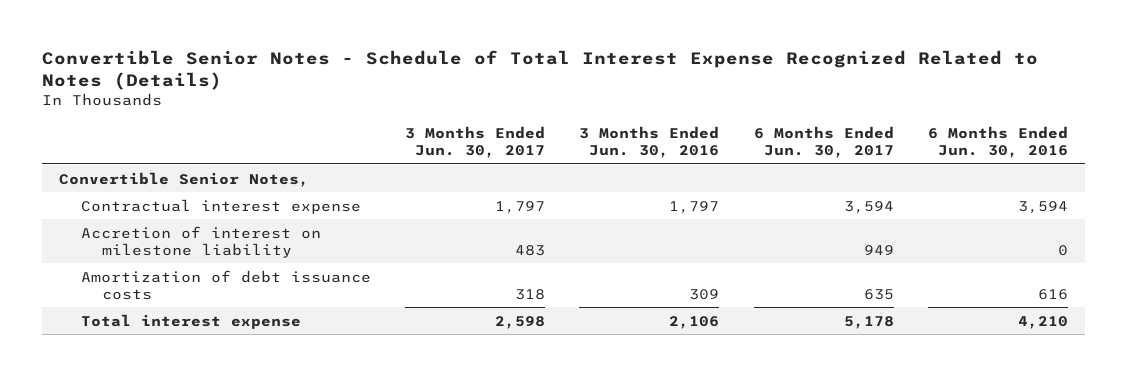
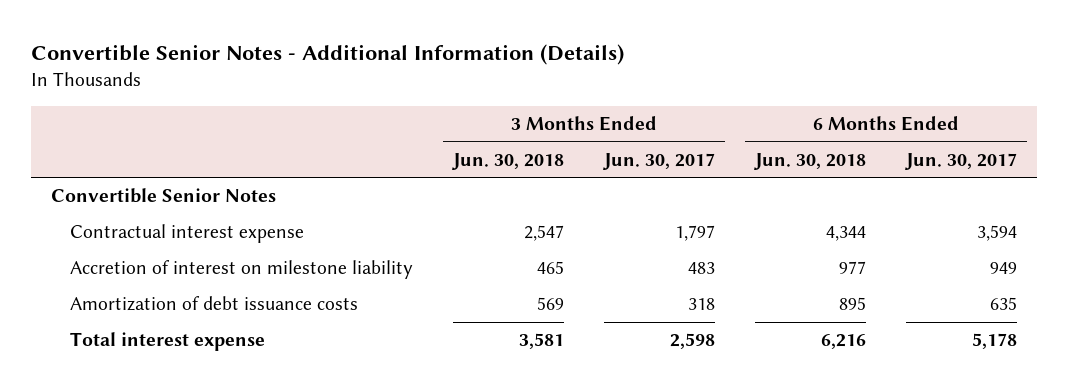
- Convertible Senior Notes - Schedule of Total Interest Expense Recognized Related to Notes (Details)
+ Convertible Senior Notes - Additional Information (Details)
- | 3 Months Ended Jun. 30, 2017 | 3 Months Ended Jun. 30, 2016 | 6 Months Ended Jun. 30, 2017 | 6 Months Ended Jun. 30, 2016
+ | 3 Months Ended Jun. 30, 2018 | 3 Months Ended Jun. 30, 2017 | 6 Months Ended Jun. 30, 2018 | 6 Months Ended Jun. 30, 2017
- Convertible Senior Notes,
+ Convertible Senior Notes

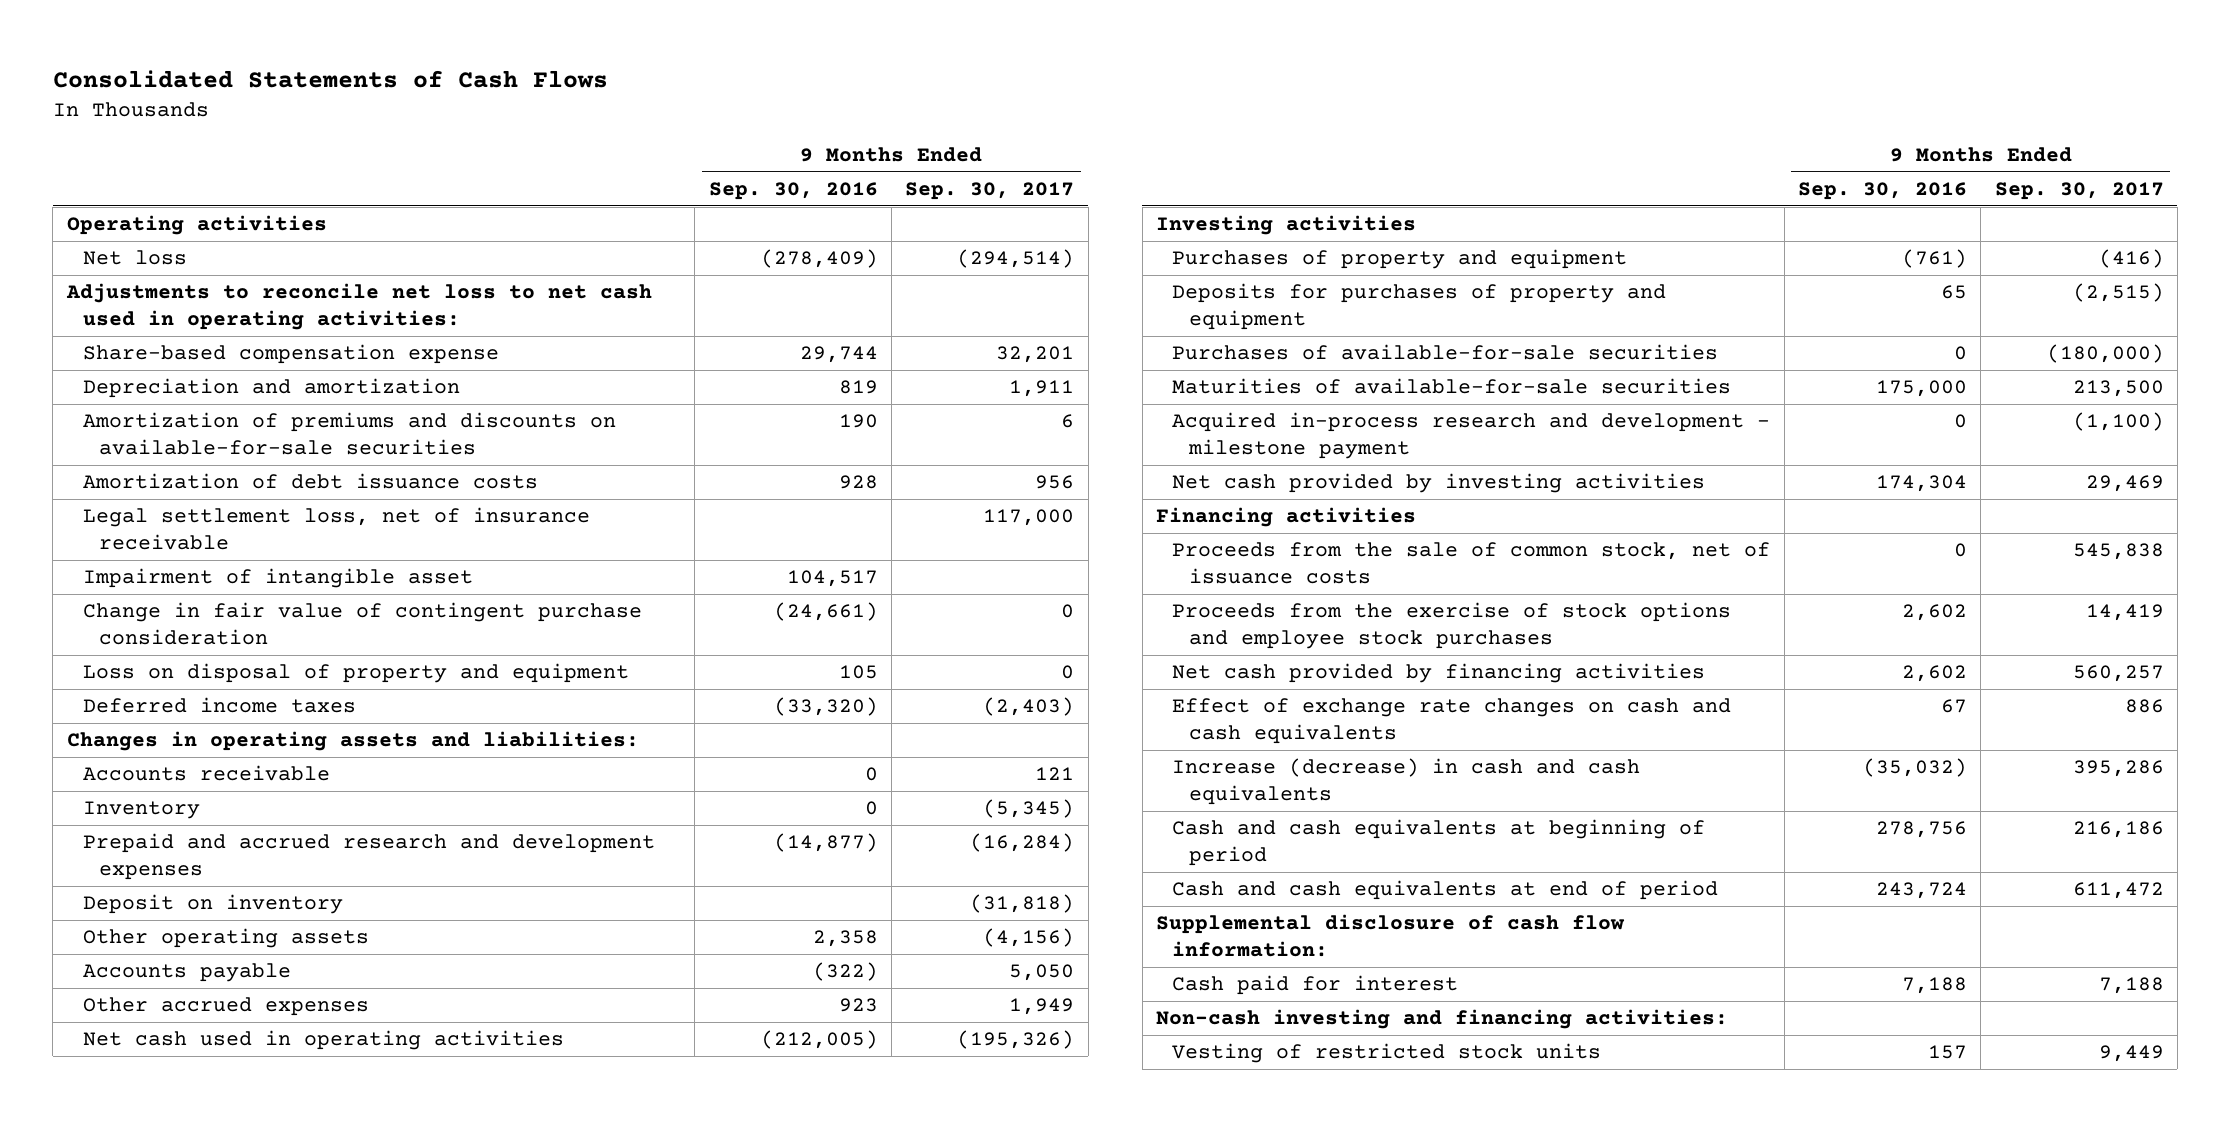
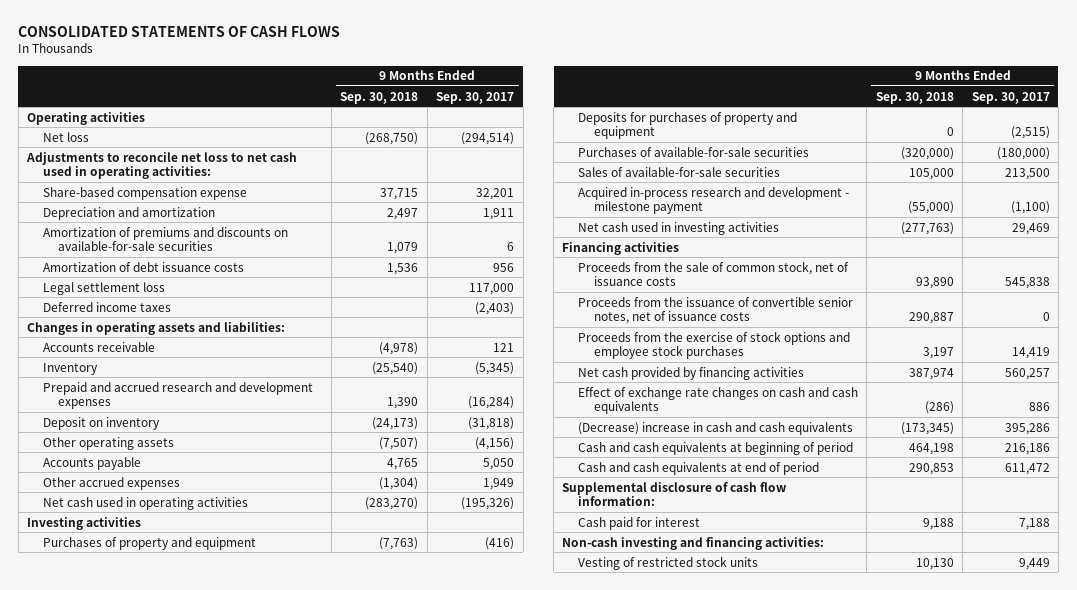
- Consolidated Statements of Cash Flows
+ CONSOLIDATED STATEMENTS OF CASH FLOWS
- | 9 Months Ended Sep. 30, 2016 | 9 Months Ended Sep. 30, 2017
+ | 9 Months Ended Sep. 30, 2018 | 9 Months Ended Sep. 30, 2017
- Legal settlement loss, net of insurance receivable | | 117,000
- Impairment of intangible asset | 104,517 |
- Change in fair value of contingent purchase consideration | (24,661) | 0
- Loss on disposal of property and equipment | 105 | 0
+ Legal settlement loss | | 117,000
- Maturities of available-for-sale securities | 175,000 | 213,500
+ Sales of available-for-sale securities | 105,000 | 213,500
- Net cash provided by investing activities | 174,304 | 29,469
+ Net cash used in investing activities | (277,763) | 29,469
+ Proceeds from the issuance of convertible senior notes, net of issuance costs | 290,887 | 0
- Increase (decrease) in cash and cash equivalents | (35,032) | 395,286
+ (Decrease) increase in cash and cash equivalents | (173,345) | 395,286

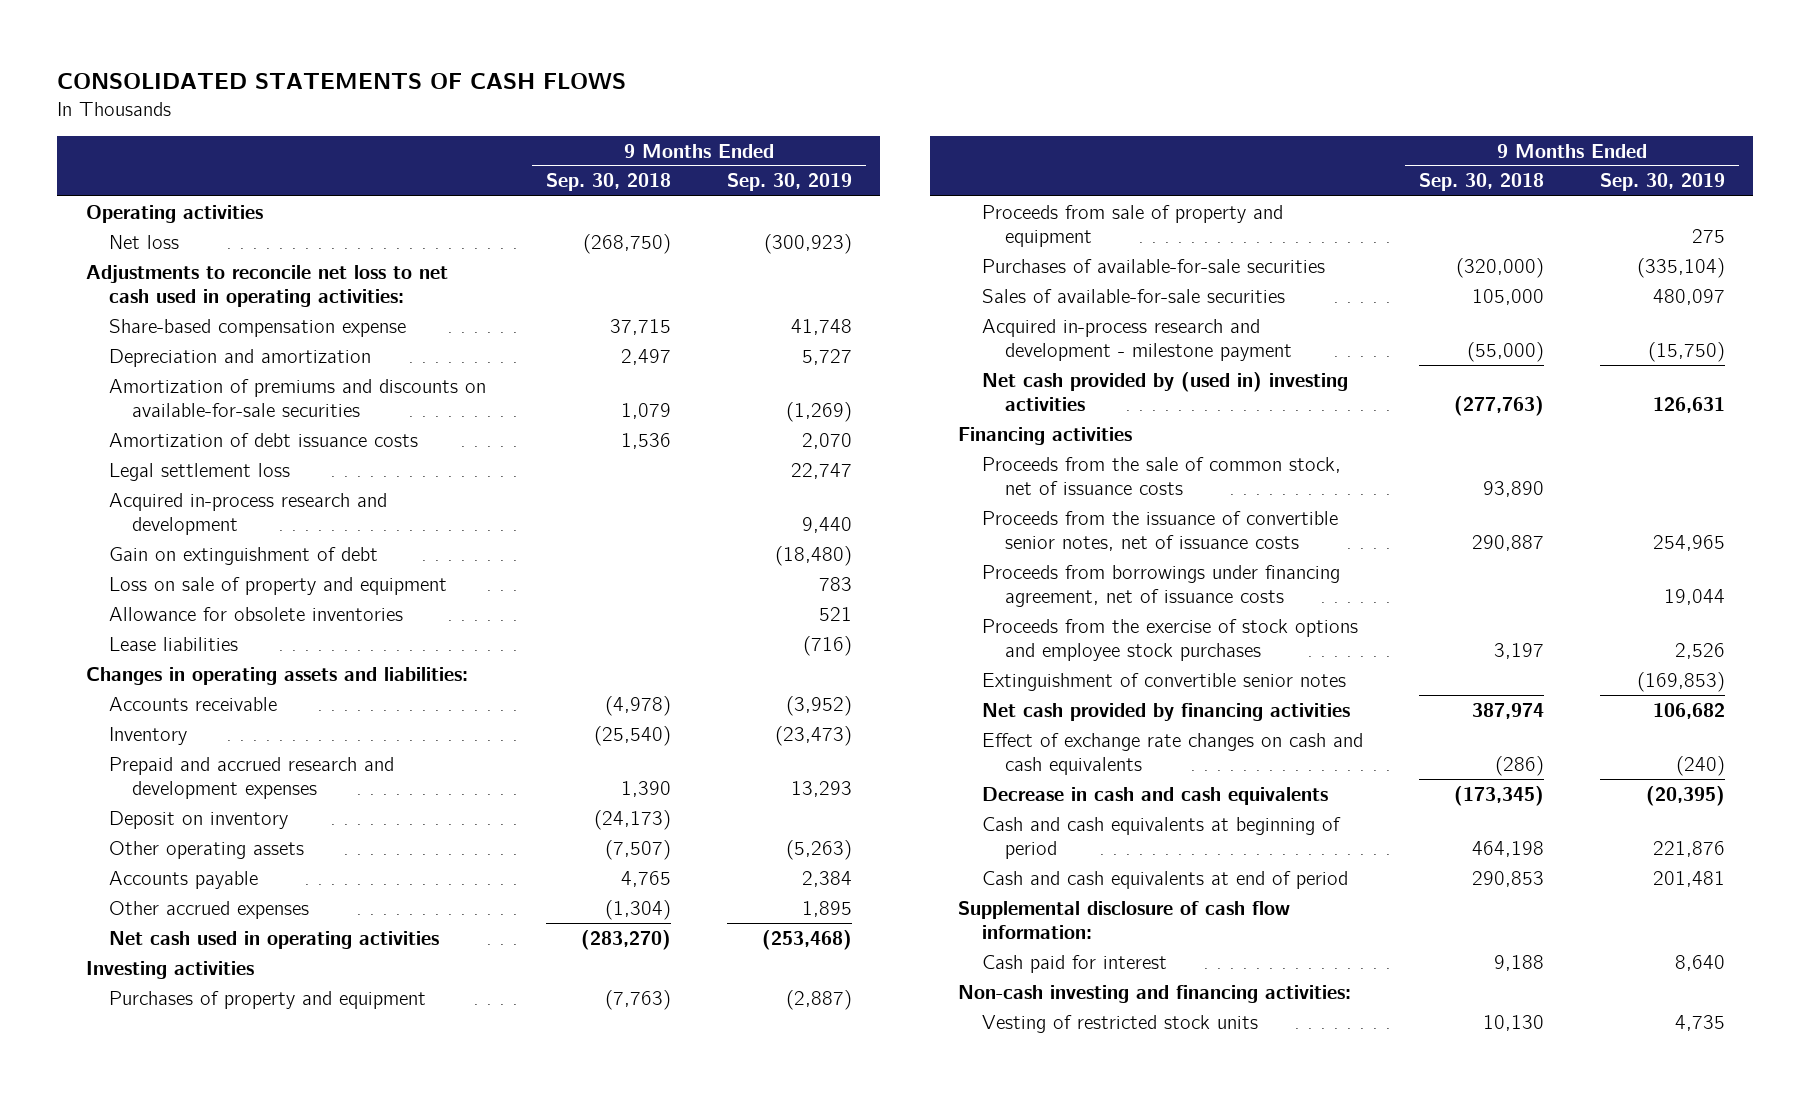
- | 9 Months Ended Sep. 30, 2018 | 9 Months Ended Sep. 30, 2017
+ | 9 Months Ended Sep. 30, 2018 | 9 Months Ended Sep. 30, 2019
- Deferred income taxes | | (2,403)
+ Acquired in-process research and development | | 9,440
+ Gain on extinguishment of debt | | (18,480)
+ Loss on sale of property and equipment | | 783
+ Allowance for obsolete inventories | | 521
+ Lease liabilities | | (716)
- Deposits for purchases of property and equipment | 0 | (2,515)
+ Proceeds from sale of property and equipment | | 275
- Net cash used in investing activities | (277,763) | 29,469
+ Net cash provided by (used in) investing activities | (277,763) | 126,631
+ Proceeds from borrowings under financing agreement, net of issuance costs | | 19,044
+ Extinguishment of convertible senior notes | | (169,853)
- (Decrease) increase in cash and cash equivalents | (173,345) | 395,286
+ Decrease in cash and cash equivalents | (173,345) | (20,395)

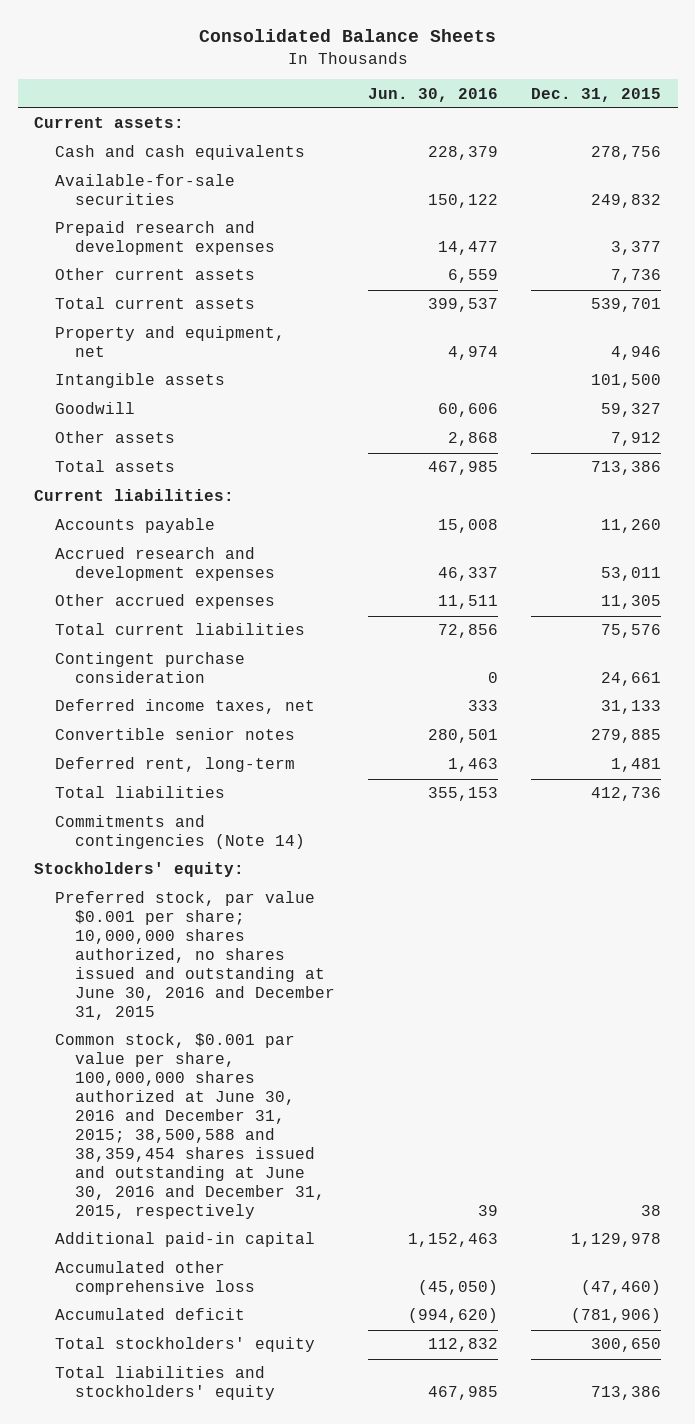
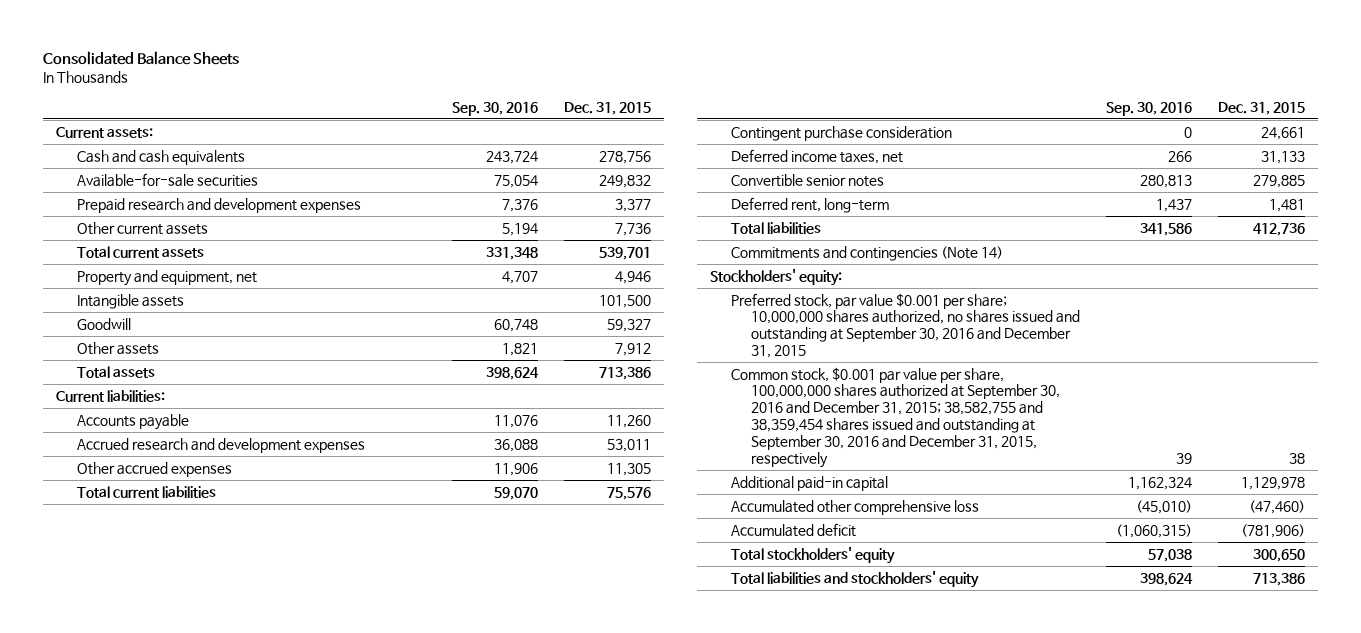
- | Jun. 30, 2016 | Dec. 31, 2015
+ | Sep. 30, 2016 | Dec. 31, 2015
- Preferred stock, par value $0.001 per share; 10,000,000 shares authorized, no shares issued and outstanding at June 30, 2016 and December 31, 2015
- Common stock, $0.001 par value per share, 100,000,000 shares authorized at June 30, 2016 and December 31, 2015; 38,500,588 and 38,359,454 shares issued and outstanding at June 30, 2016 and December 31, 2015, respectively | 39 | 38
+ Preferred stock, par value $0.001 per share; 10,000,000 shares authorized, no shares issued and outstanding at September 30, 2016 and December 31, 2015
+ Common stock, $0.001 par value per share, 100,000,000 shares authorized at September 30, 2016 and December 31, 2015; 38,582,755 and 38,359,454 shares issued and outstanding at September 30, 2016 and December 31, 2015, respectively | 39 | 38

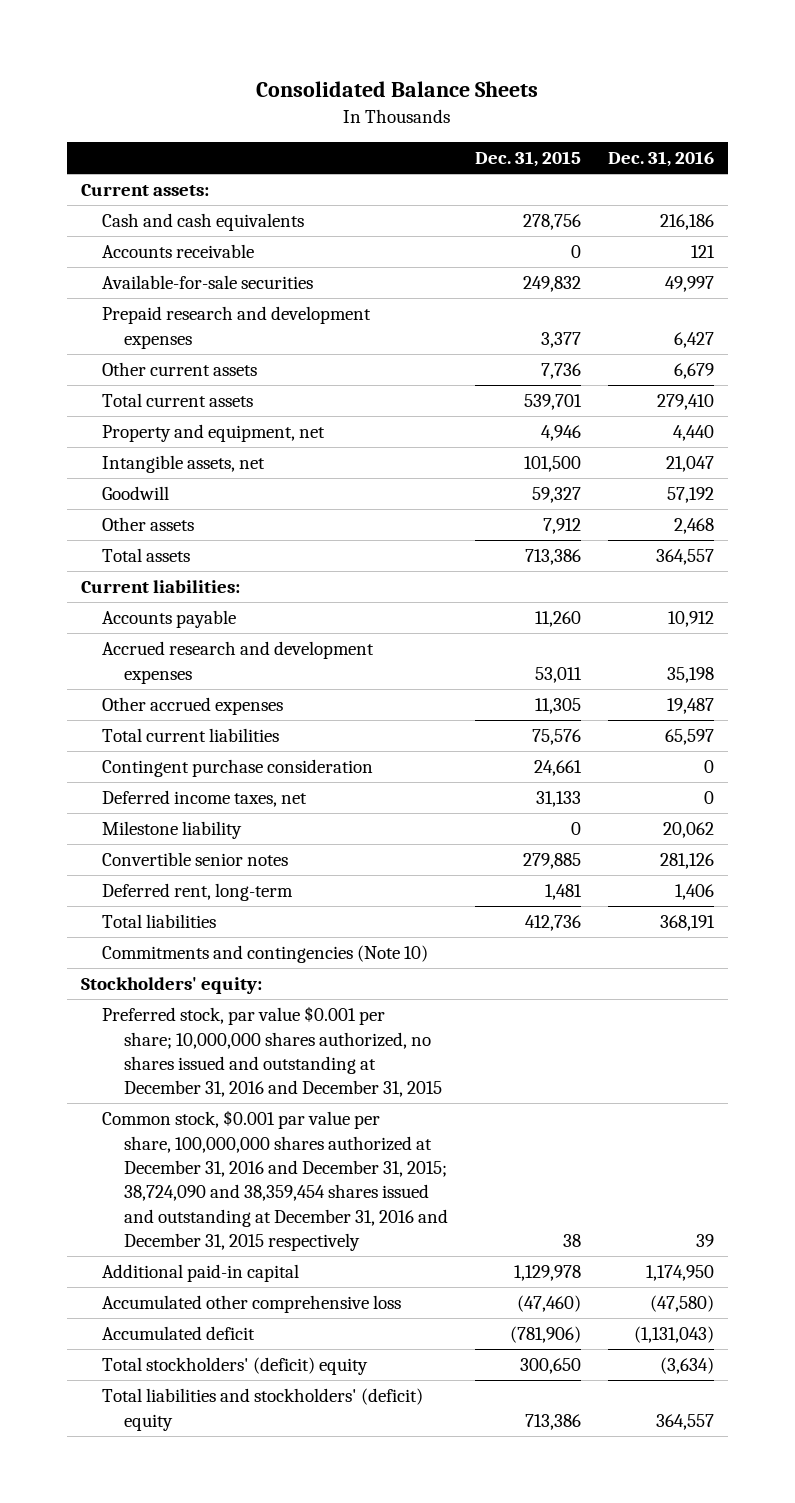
- | Sep. 30, 2016 | Dec. 31, 2015
+ | Dec. 31, 2015 | Dec. 31, 2016
+ Accounts receivable | 0 | 121
- Intangible assets | | 101,500
+ Intangible assets, net | 101,500 | 21,047
+ Milestone liability | 0 | 20,062
- Commitments and contingencies (Note 14)
+ Commitments and contingencies (Note 10)
- Preferred stock, par value $0.001 per share; 10,000,000 shares authorized, no shares issued and outstanding at September 30, 2016 and December 31, 2015
- Common stock, $0.001 par value per share, 100,000,000 shares authorized at September 30, 2016 and December 31, 2015; 38,582,755 and 38,359,454 shares issued and outstanding at September 30, 2016 and December 31, 2015, respectively | 39 | 38
+ Preferred stock, par value $0.001 per share; 10,000,000 shares authorized, no shares issued and outstanding at December 31, 2016 and December 31, 2015
+ Common stock, $0.001 par value per share, 100,000,000 shares authorized at December 31, 2016 and December 31, 2015; 38,724,090 and 38,359,454 shares issued and outstanding at December 31, 2016 and December 31, 2015 respectively | 38 | 39
- Total stockholders' equity | 57,038 | 300,650
- Total liabilities and stockholders' equity | 398,624 | 713,386
+ Total stockholders' (deficit) equity | 300,650 | (3,634)
+ Total liabilities and stockholders' (deficit) equity | 713,386 | 364,557

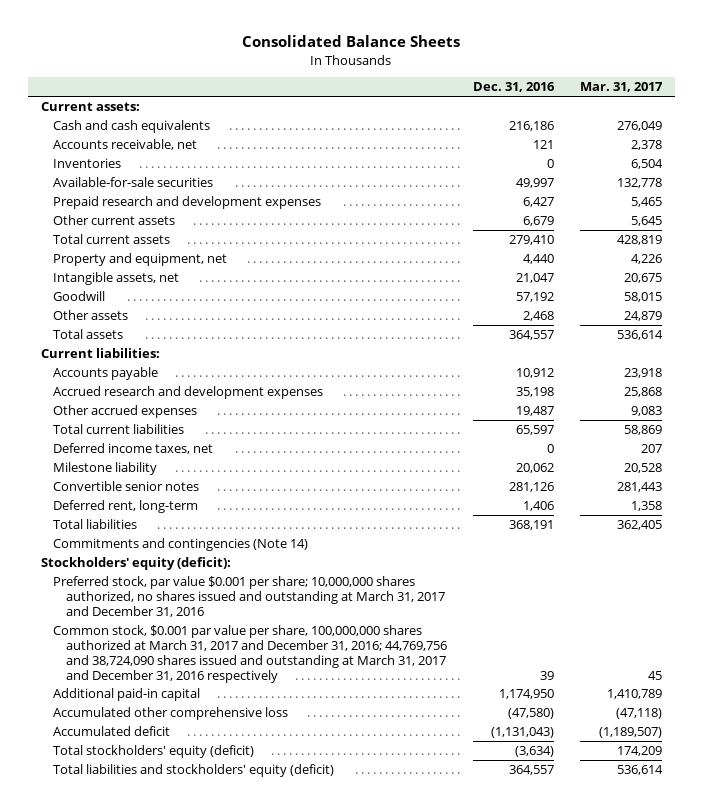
- | Dec. 31, 2015 | Dec. 31, 2016
+ | Dec. 31, 2016 | Mar. 31, 2017
- Accounts receivable | 0 | 121
+ Accounts receivable, net | 121 | 2,378
+ Inventories | 0 | 6,504
- Contingent purchase consideration | 24,661 | 0
- Commitments and contingencies (Note 10)
- Stockholders' equity:
- Preferred stock, par value $0.001 per share; 10,000,000 shares authorized, no shares issued and outstanding at December 31, 2016 and December 31, 2015
- Common stock, $0.001 par value per share, 100,000,000 shares authorized at December 31, 2016 and December 31, 2015; 38,724,090 and 38,359,454 shares issued and outstanding at December 31, 2016 and December 31, 2015 respectively | 38 | 39
+ Commitments and contingencies (Note 14)
+ Stockholders' equity (deficit):
+ Preferred stock, par value $0.001 per share; 10,000,000 shares authorized, no shares issued and outstanding at March 31, 2017 and December 31, 2016
+ Common stock, $0.001 par value per share, 100,000,000 shares authorized at March 31, 2017 and December 31, 2016; 44,769,756 and 38,724,090 shares issued and outstanding at March 31, 2017 and December 31, 2016 respectively | 39 | 45
- Total stockholders' (deficit) equity | 300,650 | (3,634)
- Total liabilities and stockholders' (deficit) equity | 713,386 | 364,557
+ Total stockholders' equity (deficit) | (3,634) | 174,209
+ Total liabilities and stockholders' equity (deficit) | 364,557 | 536,614

